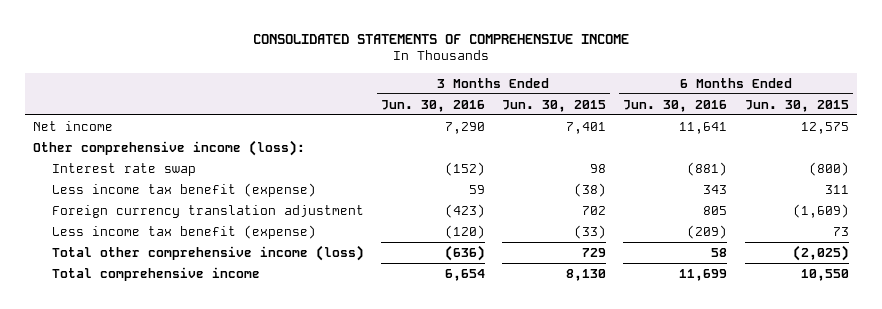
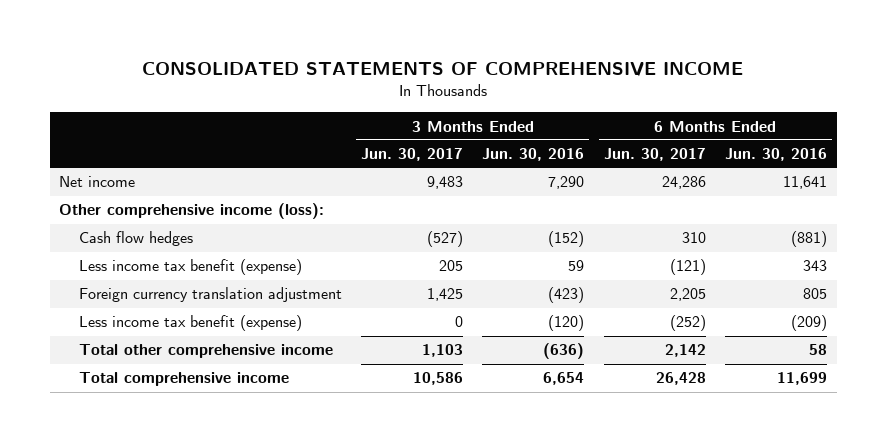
- | 3 Months Ended Jun. 30, 2016 | 3 Months Ended Jun. 30, 2015 | 6 Months Ended Jun. 30, 2016 | 6 Months Ended Jun. 30, 2015
+ | 3 Months Ended Jun. 30, 2017 | 3 Months Ended Jun. 30, 2016 | 6 Months Ended Jun. 30, 2017 | 6 Months Ended Jun. 30, 2016
- Interest rate swap | (152) | 98 | (881) | (800)
+ Cash flow hedges | (527) | (152) | 310 | (881)
- Total other comprehensive income (loss) | (636) | 729 | 58 | (2,025)
+ Total other comprehensive income | 1,103 | (636) | 2,142 | 58

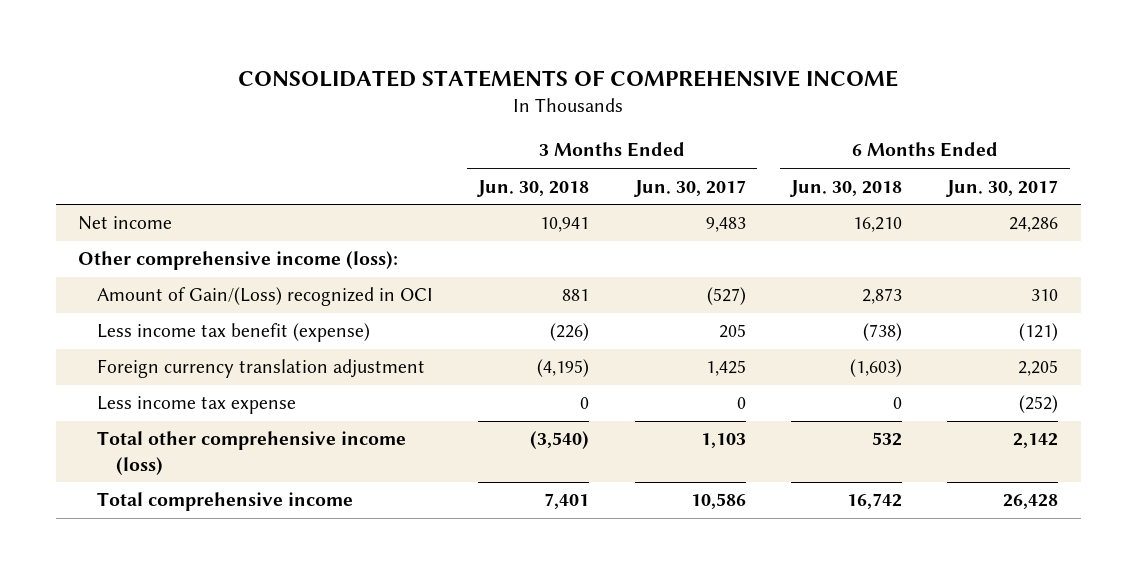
- | 3 Months Ended Jun. 30, 2017 | 3 Months Ended Jun. 30, 2016 | 6 Months Ended Jun. 30, 2017 | 6 Months Ended Jun. 30, 2016
+ | 3 Months Ended Jun. 30, 2018 | 3 Months Ended Jun. 30, 2017 | 6 Months Ended Jun. 30, 2018 | 6 Months Ended Jun. 30, 2017
- Cash flow hedges | (527) | (152) | 310 | (881)
+ Amount of Gain/(Loss) recognized in OCI | 881 | (527) | 2,873 | 310
- Less income tax benefit (expense) | 0 | (120) | (252) | (209)
- Total other comprehensive income | 1,103 | (636) | 2,142 | 58
+ Less income tax expense | 0 | 0 | 0 | (252)
+ Total other comprehensive income (loss) | (3,540) | 1,103 | 532 | 2,142

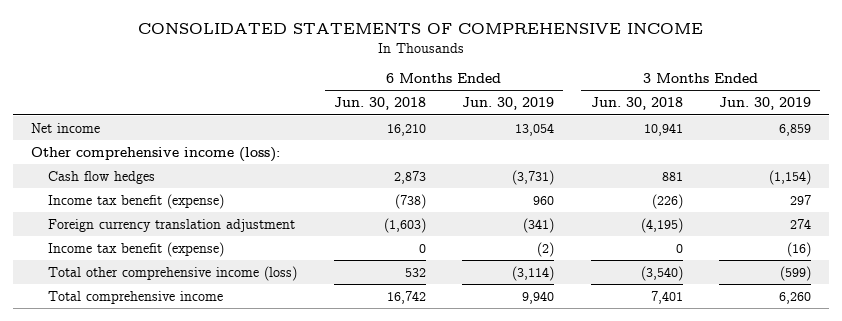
- | 3 Months Ended Jun. 30, 2018 | 3 Months Ended Jun. 30, 2017 | 6 Months Ended Jun. 30, 2018 | 6 Months Ended Jun. 30, 2017
+ | 6 Months Ended Jun. 30, 2018 | 6 Months Ended Jun. 30, 2019 | 3 Months Ended Jun. 30, 2018 | 3 Months Ended Jun. 30, 2019
- Amount of Gain/(Loss) recognized in OCI | 881 | (527) | 2,873 | 310
- Less income tax benefit (expense) | (226) | 205 | (738) | (121)
+ Cash flow hedges | 2,873 | (3,731) | 881 | (1,154)
+ Income tax benefit (expense) | (738) | 960 | (226) | 297
- Less income tax expense | 0 | 0 | 0 | (252)
+ Income tax benefit (expense) | 0 | (2) | 0 | (16)

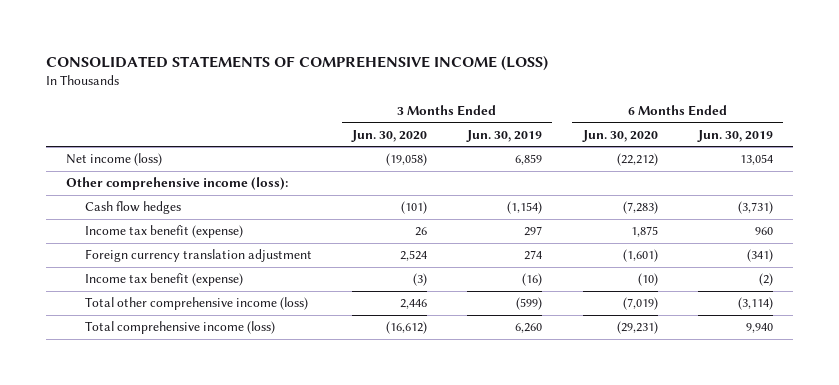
- CONSOLIDATED STATEMENTS OF COMPREHENSIVE INCOME
+ CONSOLIDATED STATEMENTS OF COMPREHENSIVE INCOME (LOSS)
- | 6 Months Ended Jun. 30, 2018 | 6 Months Ended Jun. 30, 2019 | 3 Months Ended Jun. 30, 2018 | 3 Months Ended Jun. 30, 2019
+ | 3 Months Ended Jun. 30, 2020 | 3 Months Ended Jun. 30, 2019 | 6 Months Ended Jun. 30, 2020 | 6 Months Ended Jun. 30, 2019
- Net income | 16,210 | 13,054 | 10,941 | 6,859
+ Net income (loss) | (19,058) | 6,859 | (22,212) | 13,054
- Total comprehensive income | 16,742 | 9,940 | 7,401 | 6,260
+ Total comprehensive income (loss) | (16,612) | 6,260 | (29,231) | 9,940

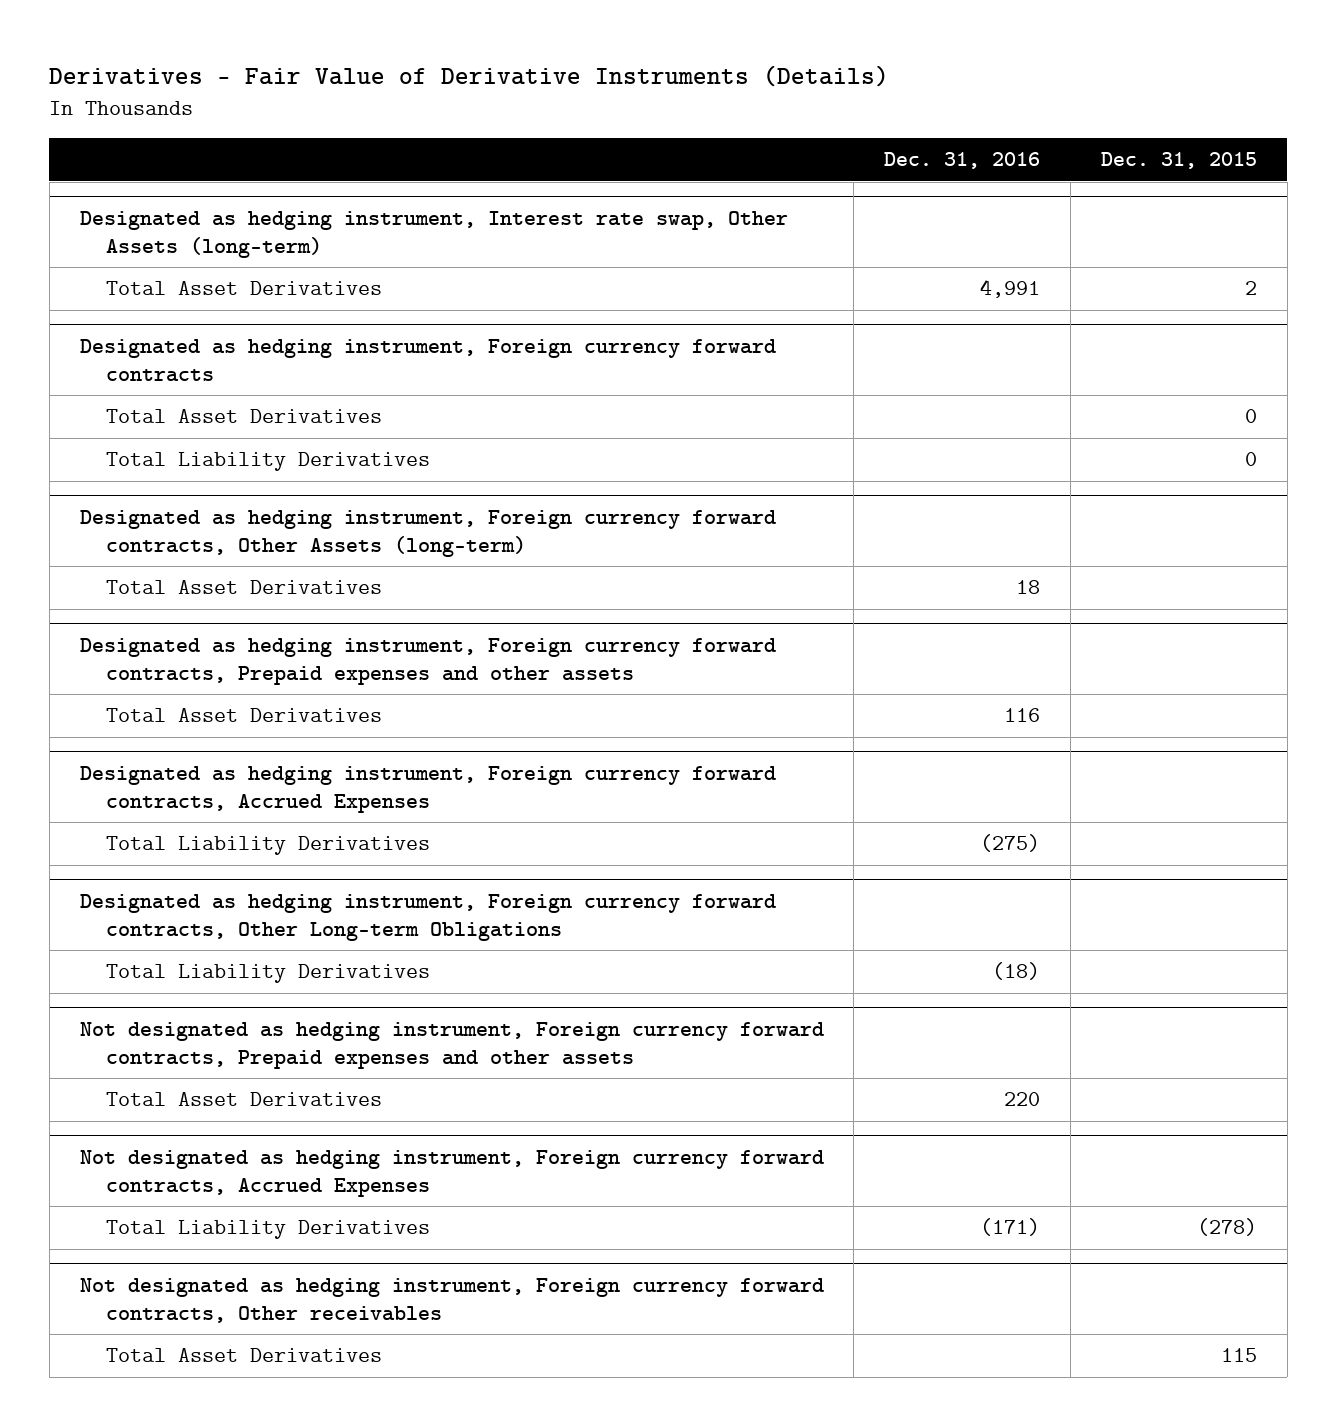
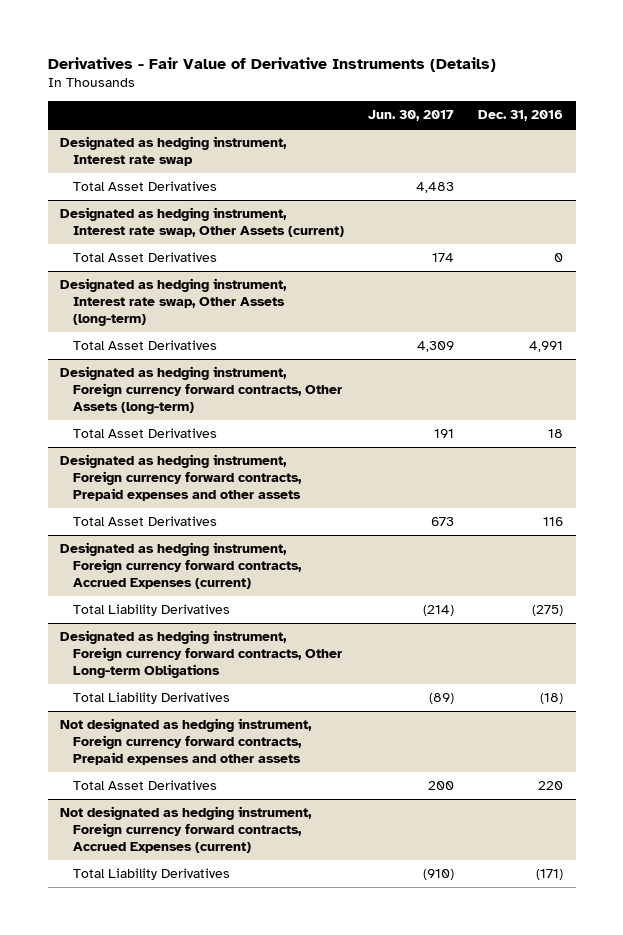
- | Dec. 31, 2016 | Dec. 31, 2015
+ | Jun. 30, 2017 | Dec. 31, 2016
+ Designated as hedging instrument, Interest rate swap
+ Total Asset Derivatives | 4,483 |
+ Designated as hedging instrument, Interest rate swap, Other Assets (current)
+ Total Asset Derivatives | 174 | 0
- Designated as hedging instrument, Foreign currency forward contracts
- Total Asset Derivatives | | 0
- Total Liability Derivatives | | 0
- Designated as hedging instrument, Foreign currency forward contracts, Accrued Expenses
+ Designated as hedging instrument, Foreign currency forward contracts, Accrued Expenses (current)
- Not designated as hedging instrument, Foreign currency forward contracts, Accrued Expenses
+ Not designated as hedging instrument, Foreign currency forward contracts, Accrued Expenses (current)
- Not designated as hedging instrument, Foreign currency forward contracts, Other receivables
- Total Asset Derivatives | | 115

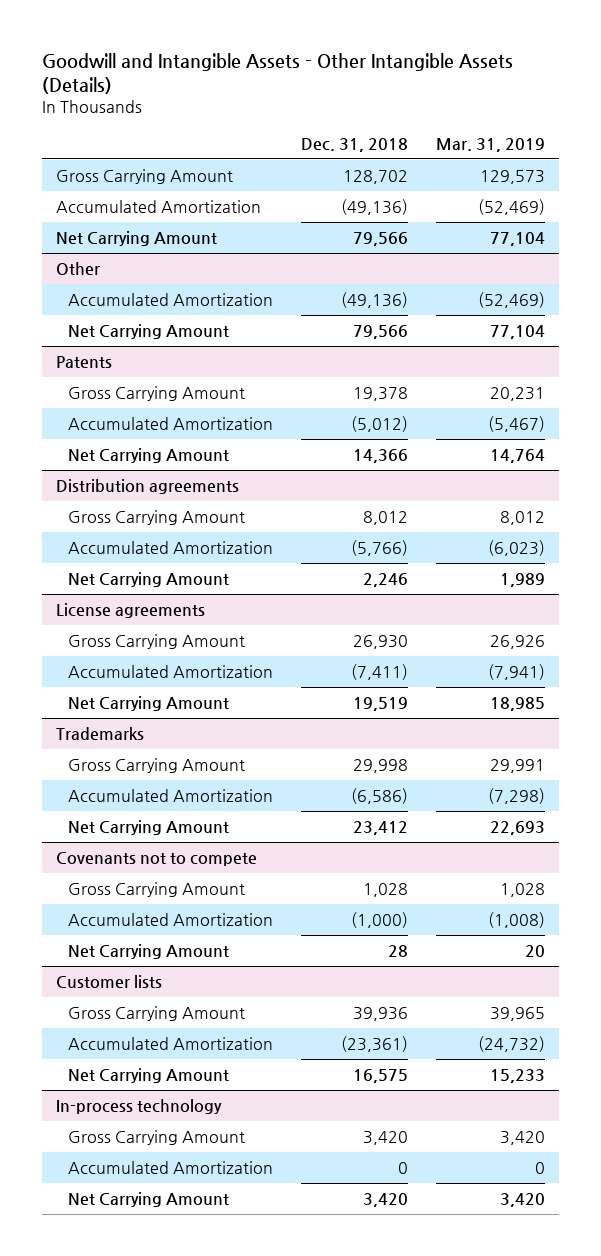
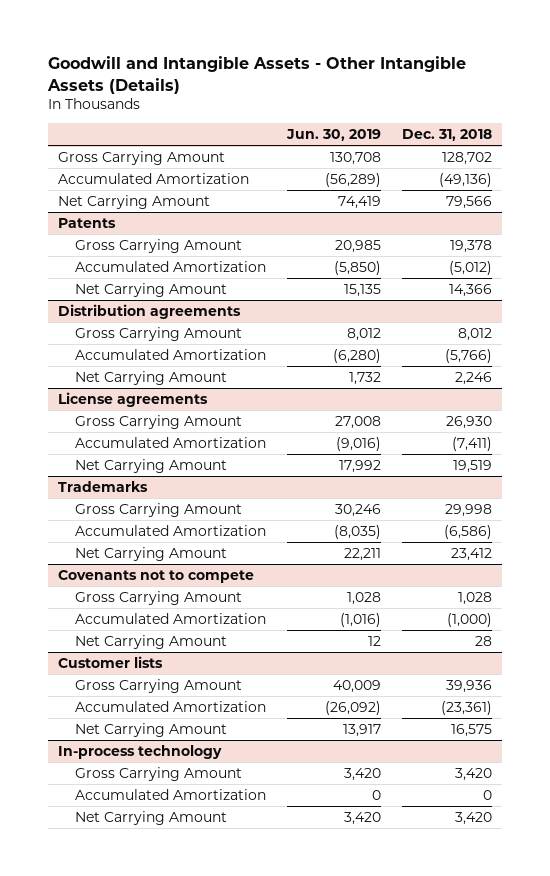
- | Dec. 31, 2018 | Mar. 31, 2019
+ | Jun. 30, 2019 | Dec. 31, 2018
- Other
- Accumulated Amortization | (49,136) | (52,469)
- Net Carrying Amount | 79,566 | 77,104

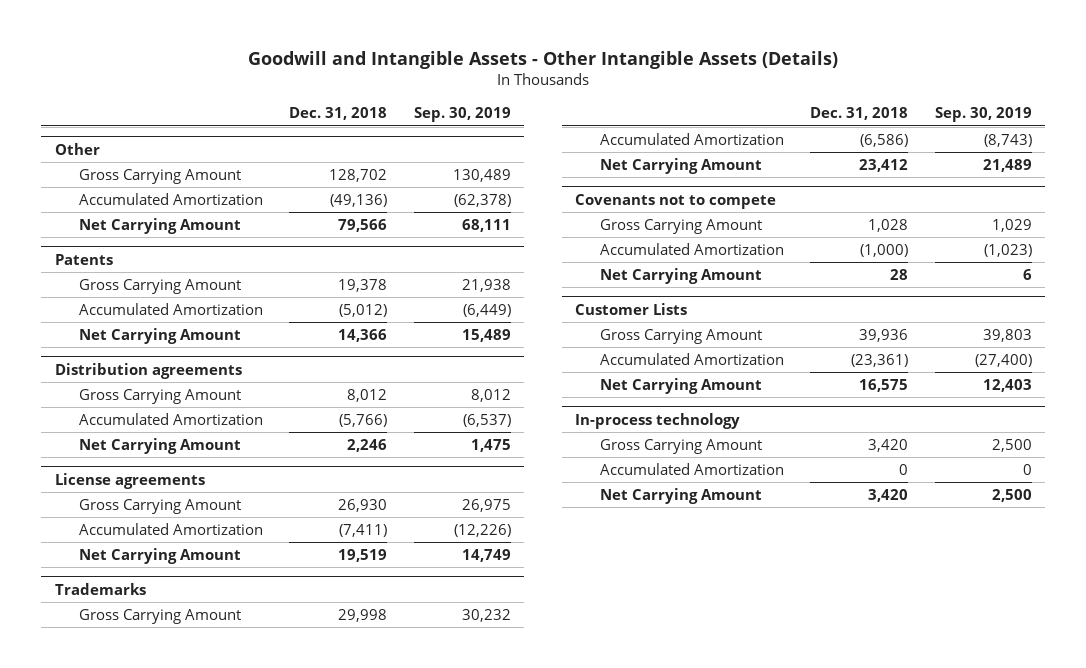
- | Jun. 30, 2019 | Dec. 31, 2018
+ | Dec. 31, 2018 | Sep. 30, 2019
+ Other
- Customer lists
+ Customer Lists

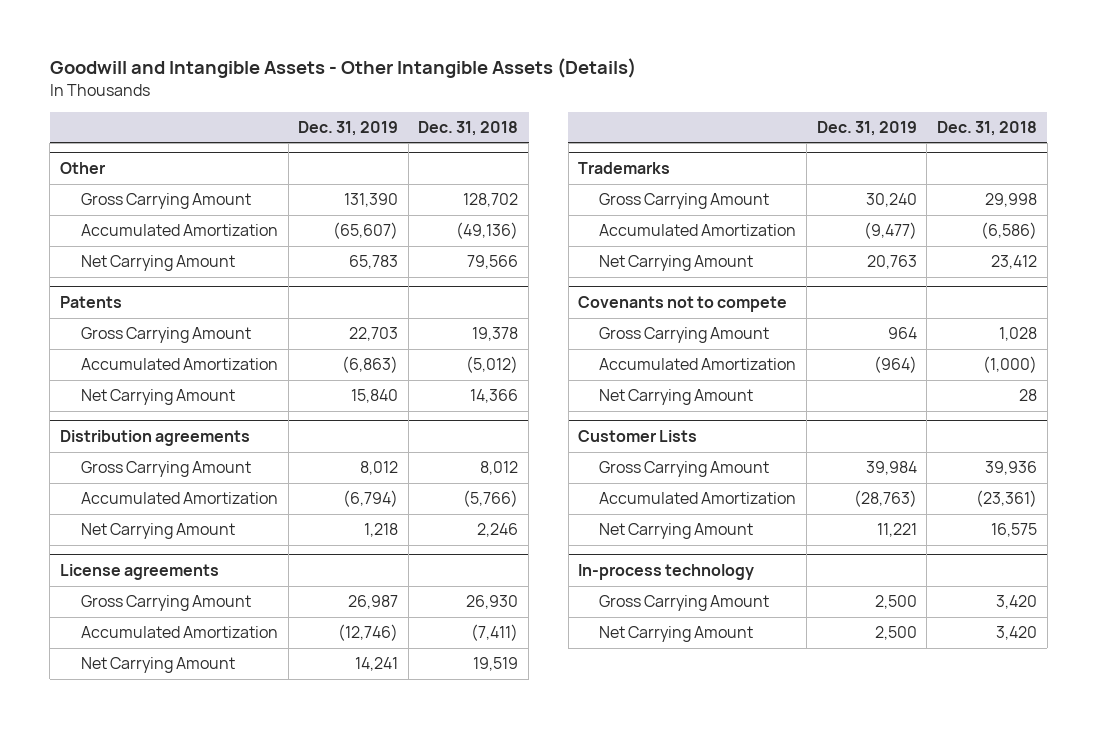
- | Dec. 31, 2018 | Sep. 30, 2019
+ | Dec. 31, 2019 | Dec. 31, 2018
@ In-process technology
- Accumulated Amortization | 0 | 0

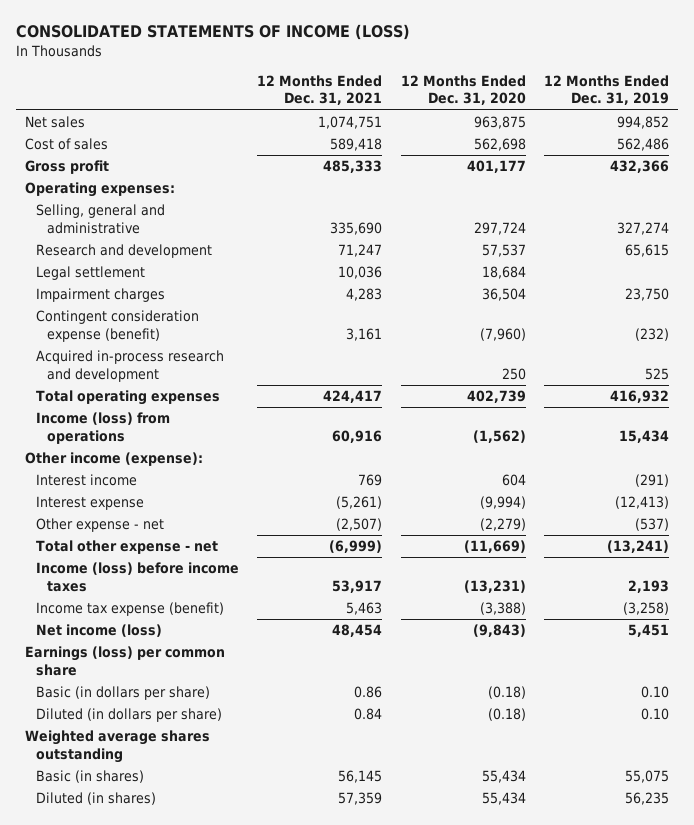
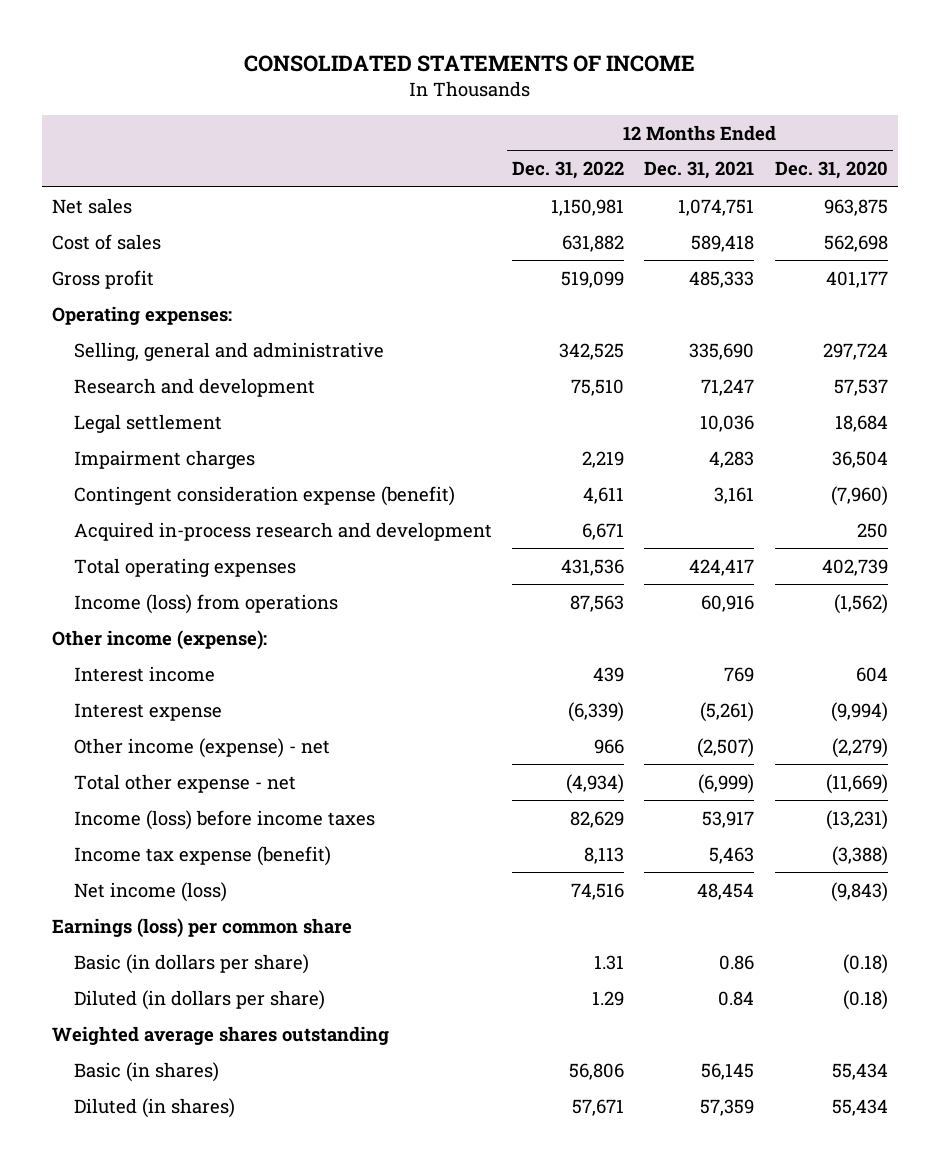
- CONSOLIDATED STATEMENTS OF INCOME (LOSS)
+ CONSOLIDATED STATEMENTS OF INCOME
- | 12 Months Ended Dec. 31, 2021 | 12 Months Ended Dec. 31, 2020 | 12 Months Ended Dec. 31, 2019
+ | 12 Months Ended Dec. 31, 2022 | 12 Months Ended Dec. 31, 2021 | 12 Months Ended Dec. 31, 2020
- Other expense - net | (2,507) | (2,279) | (537)
+ Other income (expense) - net | 966 | (2,507) | (2,279)

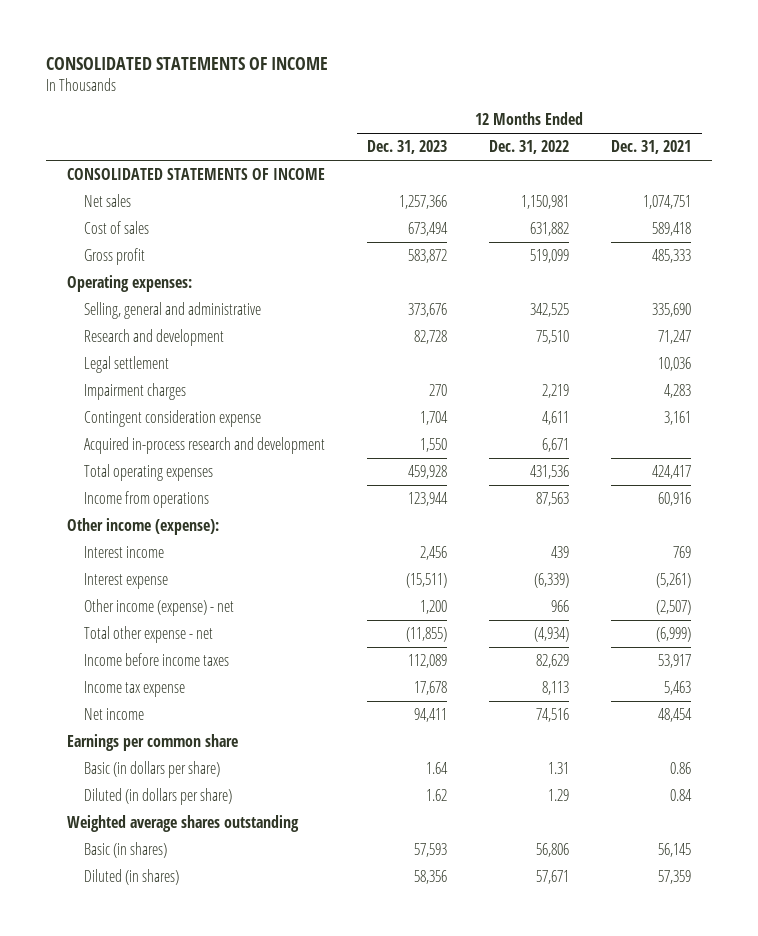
- | 12 Months Ended Dec. 31, 2022 | 12 Months Ended Dec. 31, 2021 | 12 Months Ended Dec. 31, 2020
+ | 12 Months Ended Dec. 31, 2023 | 12 Months Ended Dec. 31, 2022 | 12 Months Ended Dec. 31, 2021
+ CONSOLIDATED STATEMENTS OF INCOME
- Contingent consideration expense (benefit) | 4,611 | 3,161 | (7,960)
+ Contingent consideration expense | 1,704 | 4,611 | 3,161
- Income (loss) from operations | 87,563 | 60,916 | (1,562)
+ Income from operations | 123,944 | 87,563 | 60,916
- Income (loss) before income taxes | 82,629 | 53,917 | (13,231)
- Income tax expense (benefit) | 8,113 | 5,463 | (3,388)
- Net income (loss) | 74,516 | 48,454 | (9,843)
- Earnings (loss) per common share
+ Income before income taxes | 112,089 | 82,629 | 53,917
+ Income tax expense | 17,678 | 8,113 | 5,463
+ Net income | 94,411 | 74,516 | 48,454
+ Earnings per common share

